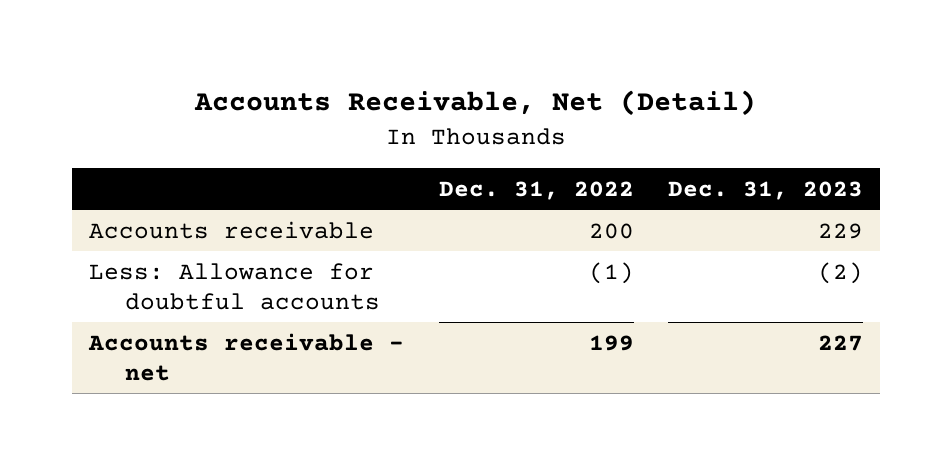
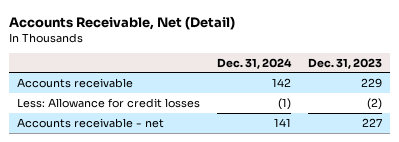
- | Dec. 31, 2022 | Dec. 31, 2023
+ | Dec. 31, 2024 | Dec. 31, 2023
- Less: Allowance for doubtful accounts | (1) | (2)
+ Less: Allowance for credit losses | (1) | (2)

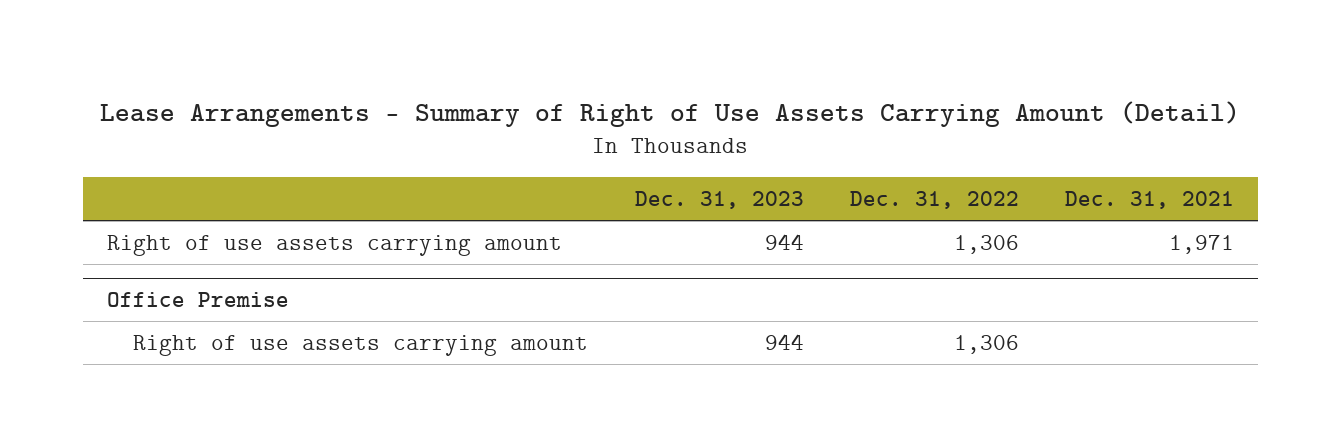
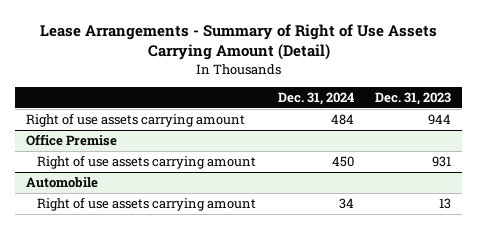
- | Dec. 31, 2023 | Dec. 31, 2022 | Dec. 31, 2021
+ | Dec. 31, 2024 | Dec. 31, 2023
@ Office Premise
- Right of use assets carrying amount | 944 | 1,306 |
+ Right of use assets carrying amount | 450 | 931
+ Automobile
+ Right of use assets carrying amount | 34 | 13

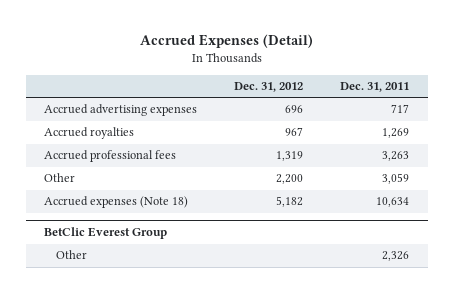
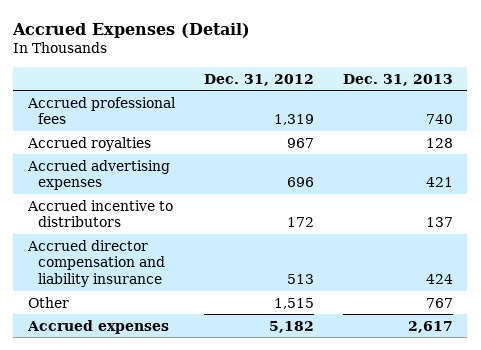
- | Dec. 31, 2012 | Dec. 31, 2011
+ | Dec. 31, 2012 | Dec. 31, 2013
- Other | 2,200 | 3,059
- Accrued expenses (Note 18) | 5,182 | 10,634
- BetClic Everest Group
- Other | | 2,326
moved down: Accrued royalties | 967 | 128
moved down: Accrued advertising expenses | 696 | 421
+ Accrued incentive to distributors | 172 | 137
+ Accrued director compensation and liability insurance | 513 | 424
+ Other | 1,515 | 767
+ Accrued expenses | 5,182 | 2,617

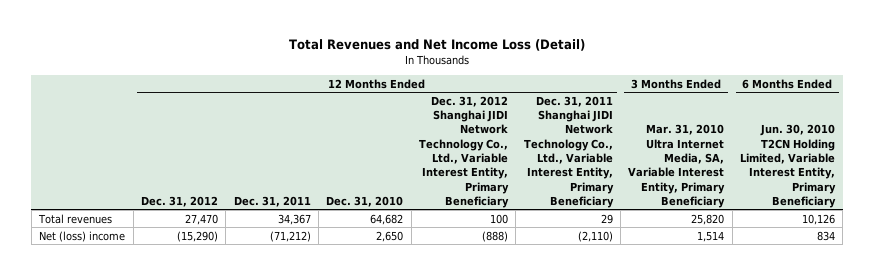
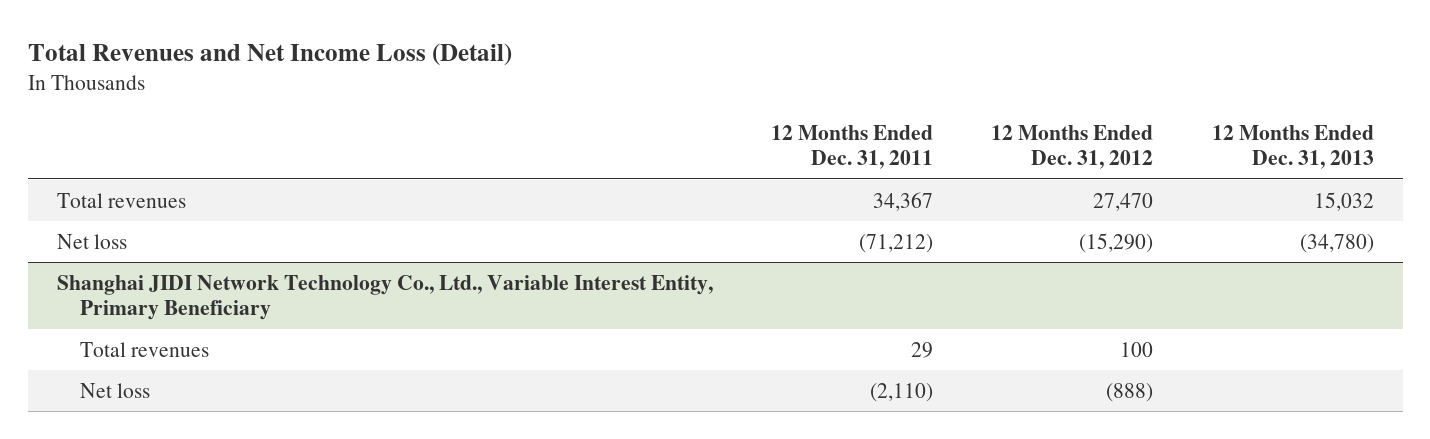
- | 12 Months Ended Dec. 31, 2012 | 12 Months Ended Dec. 31, 2011 | 12 Months Ended Dec. 31, 2010 | 12 Months Ended Dec. 31, 2012 Shanghai JIDI Network Technology Co., Ltd., Variable Interest Entity, Primary Beneficiary | 12 Months Ended Dec. 31, 2011 Shanghai JIDI Network Technology Co., Ltd., Variable Interest Entity, Primary Beneficiary | 3 Months Ended Mar. 31, 2010 Ultra Internet Media, SA, Variable Interest Entity, Primary Beneficiary | 6 Months Ended Jun. 30, 2010 T2CN Holding Limited, Variable Interest Entity, Primary Beneficiary
+ | 12 Months Ended Dec. 31, 2011 | 12 Months Ended Dec. 31, 2012 | 12 Months Ended Dec. 31, 2013
- Net (loss) income | (15,290) | (71,212) | 2,650 | (888) | (2,110) | 1,514 | 834
+ Net loss | (71,212) | (15,290) | (34,780)
+ Shanghai JIDI Network Technology Co., Ltd., Variable Interest Entity, Primary Beneficiary
+ Total revenues | 29 | 100 |
+ Net loss | (2,110) | (888) |

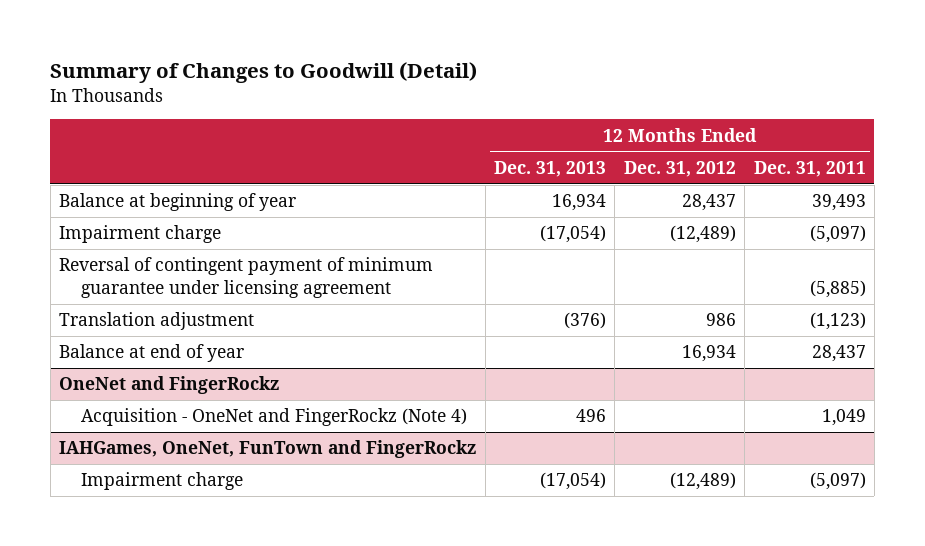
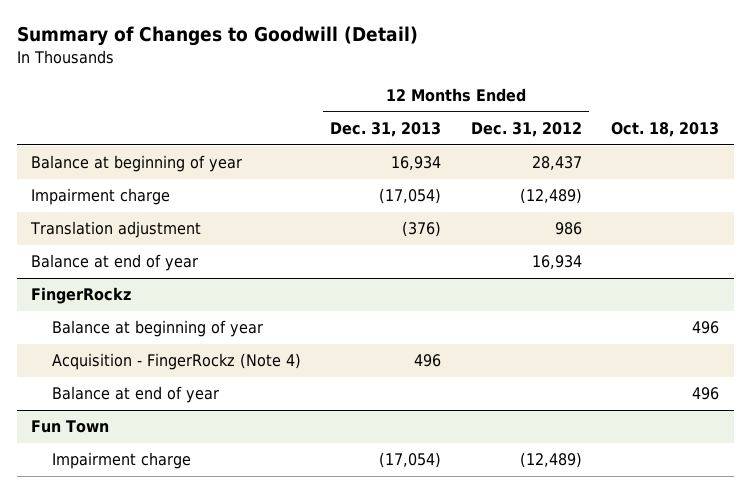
- | 12 Months Ended Dec. 31, 2013 | 12 Months Ended Dec. 31, 2012 | 12 Months Ended Dec. 31, 2011
+ | 12 Months Ended Dec. 31, 2013 | 12 Months Ended Dec. 31, 2012 | Oct. 18, 2013
- Reversal of contingent payment of minimum guarantee under licensing agreement | | | (5,885)
- OneNet and FingerRockz
- Acquisition - OneNet and FingerRockz (Note 4) | 496 | | 1,049
- IAHGames, OneNet, FunTown and FingerRockz
+ FingerRockz
+ Balance at beginning of year | | | 496
+ Acquisition - FingerRockz (Note 4) | 496 | |
+ Balance at end of year | | | 496
+ Fun Town

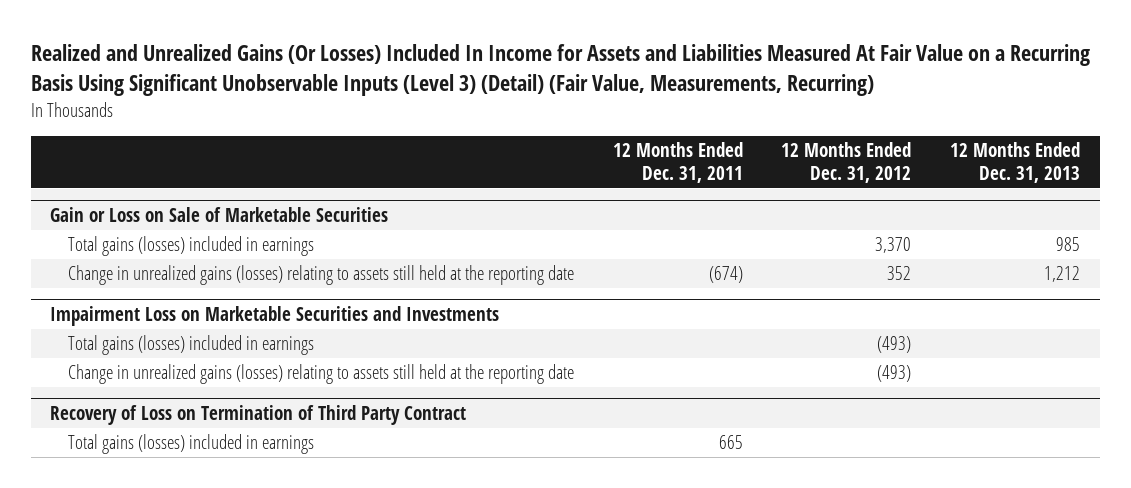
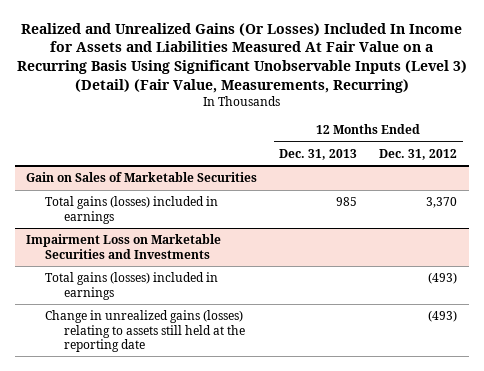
- | 12 Months Ended Dec. 31, 2011 | 12 Months Ended Dec. 31, 2012 | 12 Months Ended Dec. 31, 2013
+ | 12 Months Ended Dec. 31, 2013 | 12 Months Ended Dec. 31, 2012
- Gain or Loss on Sale of Marketable Securities
+ Gain on Sales of Marketable Securities
- Change in unrealized gains (losses) relating to assets still held at the reporting date | (674) | 352 | 1,212
- Recovery of Loss on Termination of Third Party Contract
- Total gains (losses) included in earnings | 665 | |

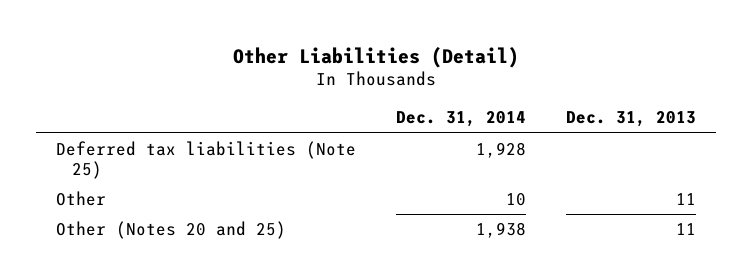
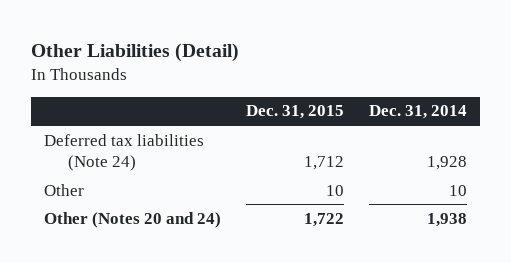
- | Dec. 31, 2014 | Dec. 31, 2013
+ | Dec. 31, 2015 | Dec. 31, 2014
- Deferred tax liabilities (Note 25) | 1,928 |
+ Deferred tax liabilities (Note 24) | 1,712 | 1,928
- Other (Notes 20 and 25) | 1,938 | 11
+ Other (Notes 20 and 24) | 1,722 | 1,938

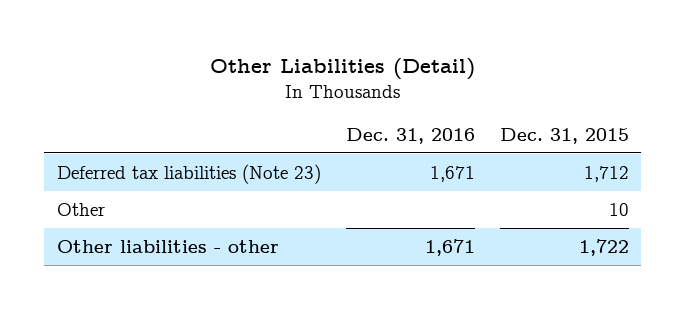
- | Dec. 31, 2015 | Dec. 31, 2014
+ | Dec. 31, 2016 | Dec. 31, 2015
- Deferred tax liabilities (Note 24) | 1,712 | 1,928
+ Deferred tax liabilities (Note 23) | 1,671 | 1,712
- Other (Notes 20 and 24) | 1,722 | 1,938
+ Other liabilities - other | 1,671 | 1,722

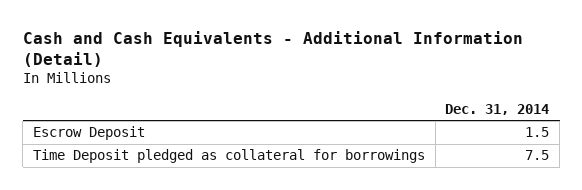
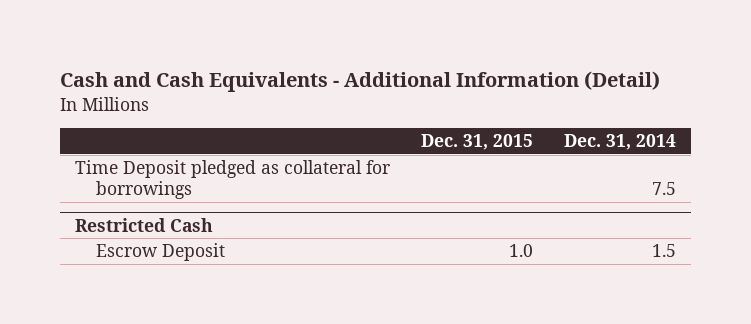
- | Dec. 31, 2014
+ | Dec. 31, 2015 | Dec. 31, 2014
- Escrow Deposit | 1.5
+ Restricted Cash
+ Escrow Deposit | 1.0 | 1.5

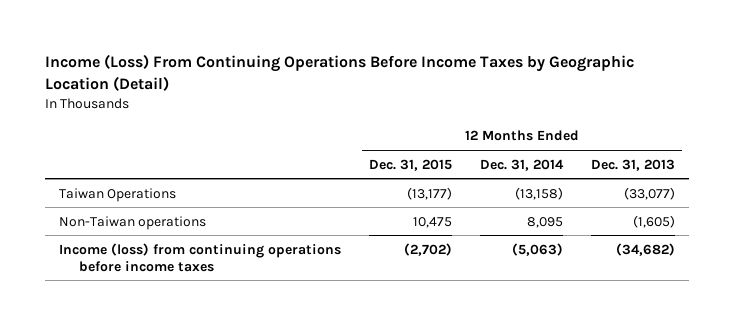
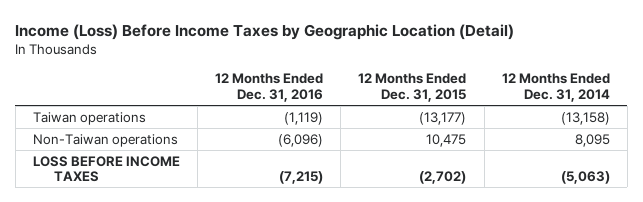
- Income (Loss) From Continuing Operations Before Income Taxes by Geographic Location (Detail)
+ Income (Loss) Before Income Taxes by Geographic Location (Detail)
- | 12 Months Ended Dec. 31, 2015 | 12 Months Ended Dec. 31, 2014 | 12 Months Ended Dec. 31, 2013
+ | 12 Months Ended Dec. 31, 2016 | 12 Months Ended Dec. 31, 2015 | 12 Months Ended Dec. 31, 2014
- Taiwan Operations | (13,177) | (13,158) | (33,077)
+ Taiwan operations | (1,119) | (13,177) | (13,158)
- Income (loss) from continuing operations before income taxes | (2,702) | (5,063) | (34,682)
+ LOSS BEFORE INCOME TAXES | (7,215) | (2,702) | (5,063)

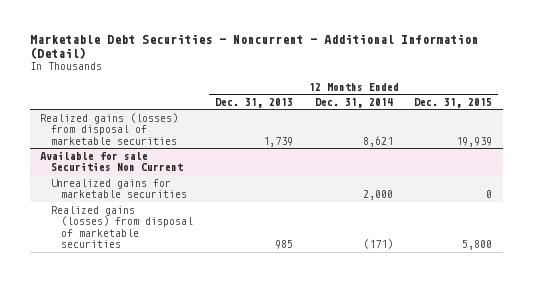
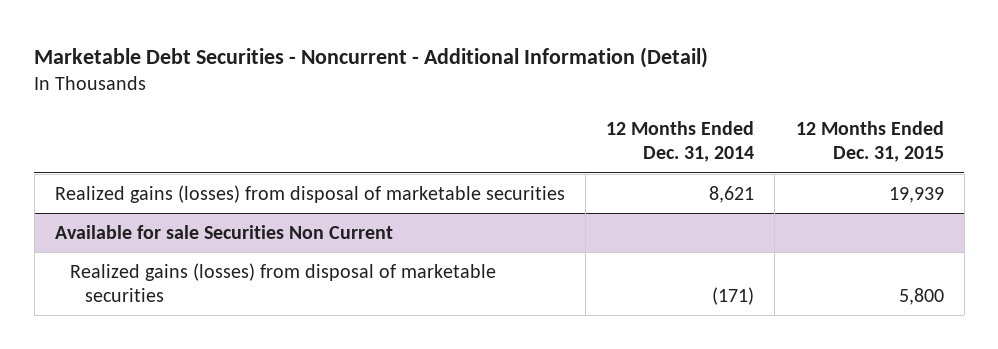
- | 12 Months Ended Dec. 31, 2013 | 12 Months Ended Dec. 31, 2014 | 12 Months Ended Dec. 31, 2015
+ | 12 Months Ended Dec. 31, 2014 | 12 Months Ended Dec. 31, 2015
@ Available for sale Securities Non Current
- Unrealized gains for marketable securities | | 2,000 | 0

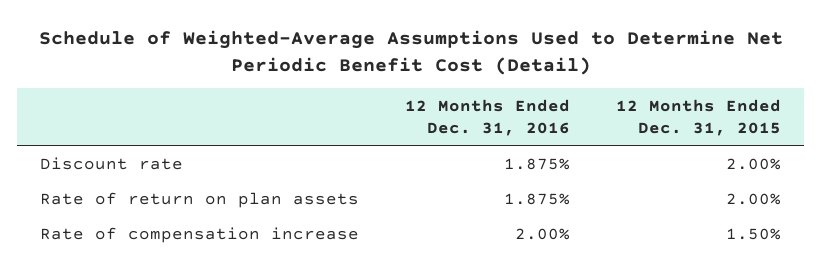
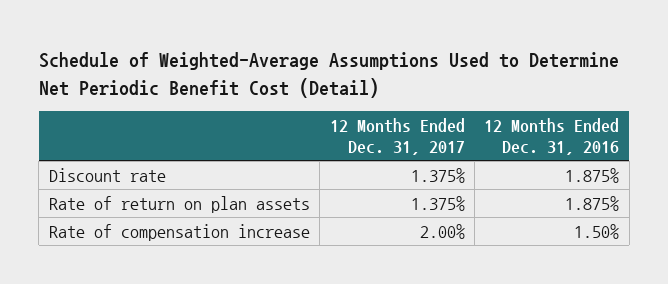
- | 12 Months Ended Dec. 31, 2016 | 12 Months Ended Dec. 31, 2015
+ | 12 Months Ended Dec. 31, 2017 | 12 Months Ended Dec. 31, 2016
- Rate of compensation increase | 2.00% | 1.50%
+ Rate of compensation increase | 2.00% | 1.50%

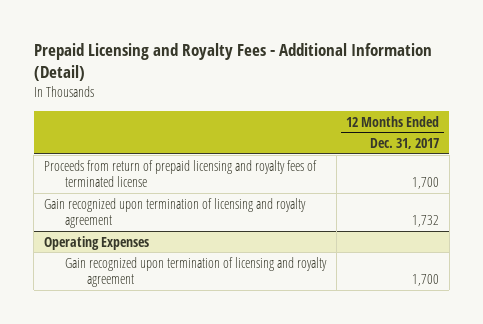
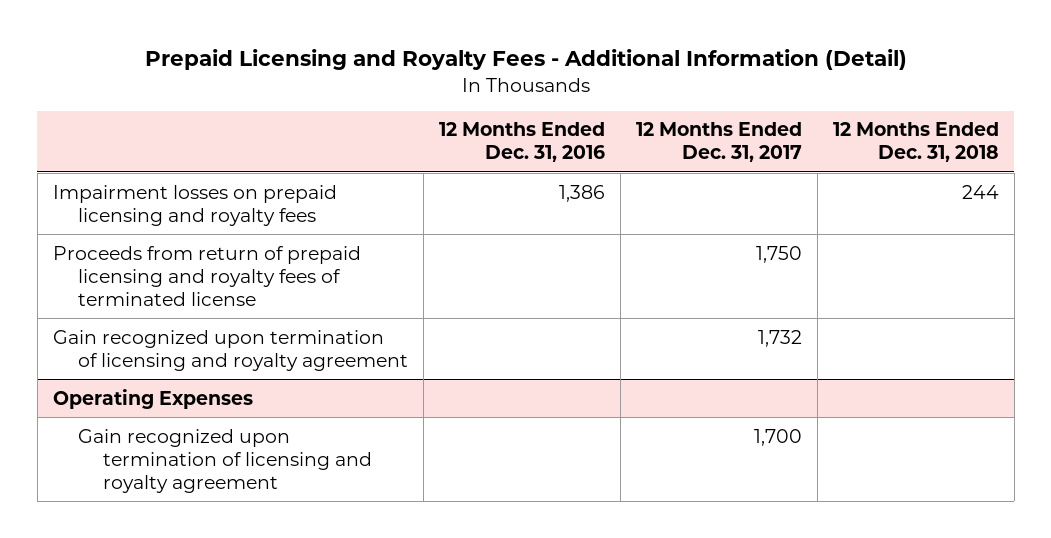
- | 12 Months Ended Dec. 31, 2017
+ | 12 Months Ended Dec. 31, 2016 | 12 Months Ended Dec. 31, 2017 | 12 Months Ended Dec. 31, 2018
- Proceeds from return of prepaid licensing and royalty fees of terminated license | 1,700
+ Impairment losses on prepaid licensing and royalty fees | 1,386 | | 244
+ Proceeds from return of prepaid licensing and royalty fees of terminated license | | 1,750 |

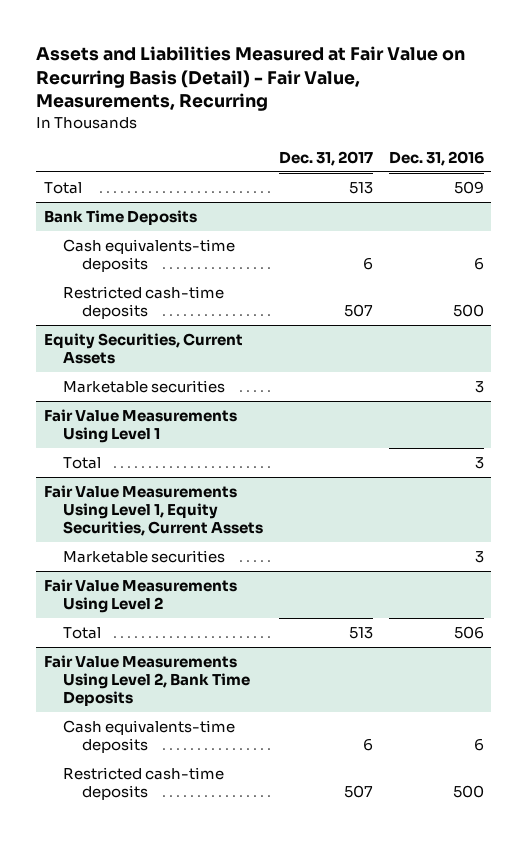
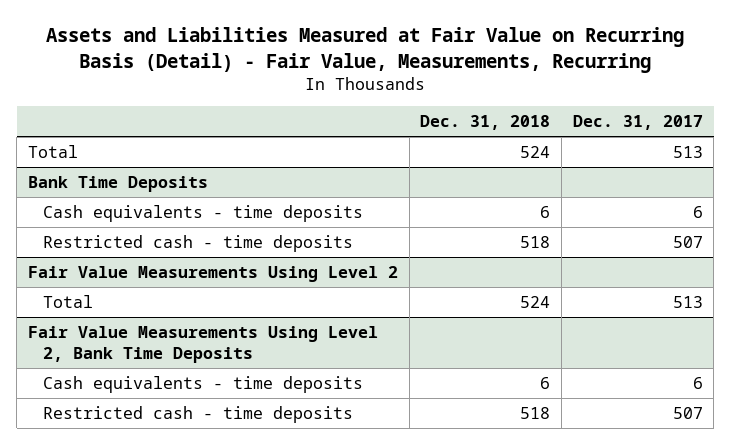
- | Dec. 31, 2017 | Dec. 31, 2016
+ | Dec. 31, 2018 | Dec. 31, 2017
@ Bank Time Deposits
- Cash equivalents-time deposits | 6 | 6
- Restricted cash-time deposits | 507 | 500
- Equity Securities, Current Assets
- Marketable securities | | 3
- Fair Value Measurements Using Level 1
- Total | | 3
- Fair Value Measurements Using Level 1, Equity Securities, Current Assets
- Marketable securities | | 3
@ Bank Time Deposits
+ Cash equivalents - time deposits | 6 | 6
+ Restricted cash - time deposits | 518 | 507
@ Fair Value Measurements Using Level 2, Bank Time Deposits
- Cash equivalents-time deposits | 6 | 6
- Restricted cash-time deposits | 507 | 500
+ Cash equivalents - time deposits | 6 | 6
+ Restricted cash - time deposits | 518 | 507

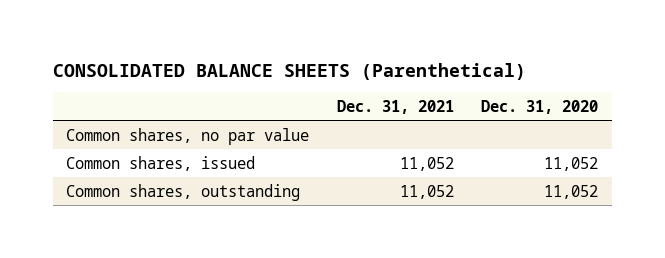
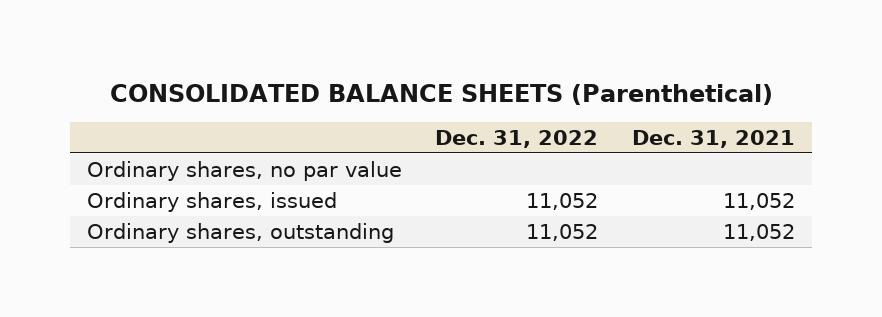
- | Dec. 31, 2021 | Dec. 31, 2020
+ | Dec. 31, 2022 | Dec. 31, 2021
- Common shares, no par value
- Common shares, issued | 11,052 | 11,052
- Common shares, outstanding | 11,052 | 11,052
+ Ordinary shares, no par value
+ Ordinary shares, issued | 11,052 | 11,052
+ Ordinary shares, outstanding | 11,052 | 11,052

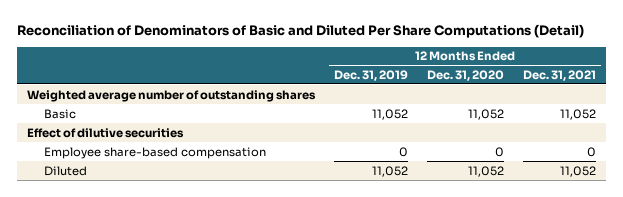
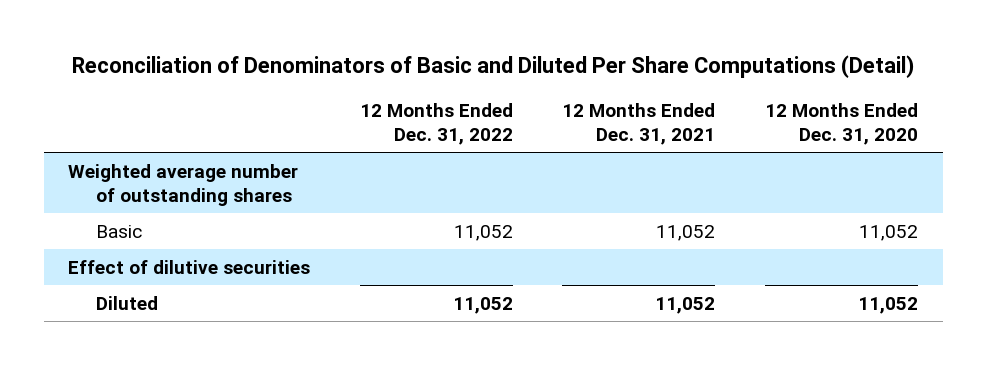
- | 12 Months Ended Dec. 31, 2019 | 12 Months Ended Dec. 31, 2020 | 12 Months Ended Dec. 31, 2021
+ | 12 Months Ended Dec. 31, 2022 | 12 Months Ended Dec. 31, 2021 | 12 Months Ended Dec. 31, 2020
- Employee share-based compensation | 0 | 0 | 0

